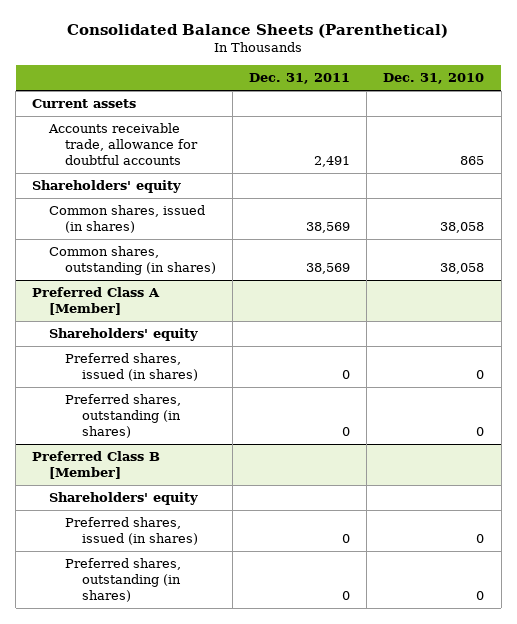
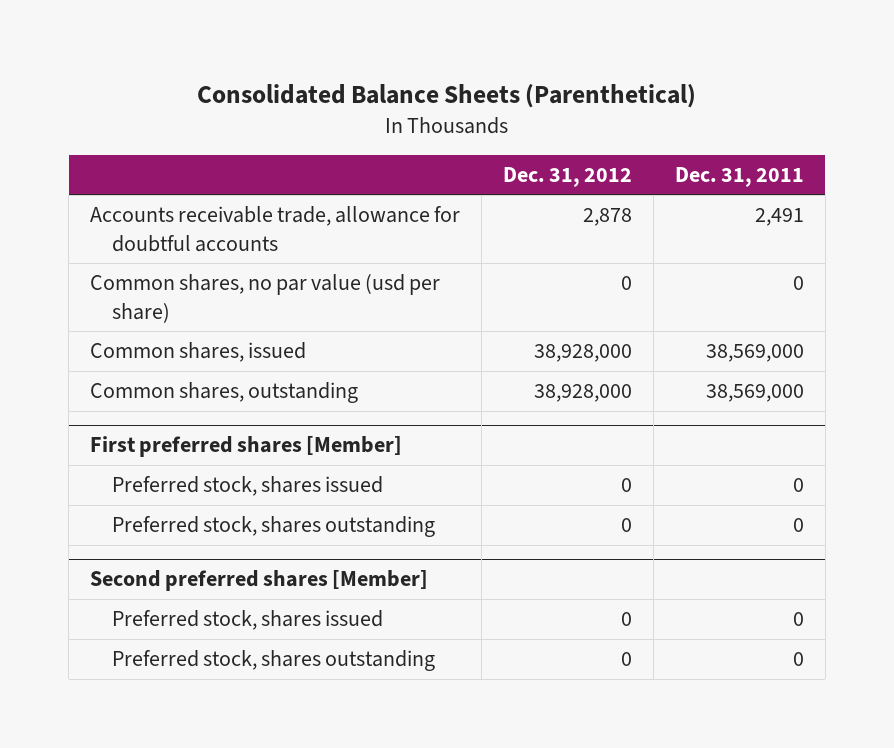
- | Dec. 31, 2011 | Dec. 31, 2010
+ | Dec. 31, 2012 | Dec. 31, 2011
- Current assets
- Shareholders' equity
- Common shares, issued (in shares) | 38,569 | 38,058
- Common shares, outstanding (in shares) | 38,569 | 38,058
- Preferred Class A [Member]
- Shareholders' equity
- Preferred shares, issued (in shares) | 0 | 0
- Preferred shares, outstanding (in shares) | 0 | 0
- Preferred Class B [Member]
- Shareholders' equity
- Preferred shares, issued (in shares) | 0 | 0
- Preferred shares, outstanding (in shares) | 0 | 0
+ Common shares, no par value (usd per share) | 0 | 0
+ Common shares, issued | 38,928,000 | 38,569,000
+ Common shares, outstanding | 38,928,000 | 38,569,000
+ First preferred shares [Member]
+ Preferred stock, shares issued | 0 | 0
+ Preferred stock, shares outstanding | 0 | 0
+ Second preferred shares [Member]
+ Preferred stock, shares issued | 0 | 0
+ Preferred stock, shares outstanding | 0 | 0

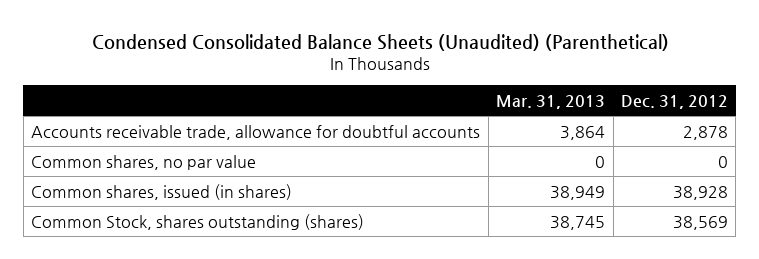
- Consolidated Balance Sheets (Parenthetical)
+ Condensed Consolidated Balance Sheets (Unaudited) (Parenthetical)
- | Dec. 31, 2012 | Dec. 31, 2011
+ | Mar. 31, 2013 | Dec. 31, 2012
- Common shares, no par value (usd per share) | 0 | 0
- Common shares, issued | 38,928,000 | 38,569,000
- Common shares, outstanding | 38,928,000 | 38,569,000
- First preferred shares [Member]
- Preferred stock, shares issued | 0 | 0
- Preferred stock, shares outstanding | 0 | 0
- Second preferred shares [Member]
- Preferred stock, shares issued | 0 | 0
- Preferred stock, shares outstanding | 0 | 0
+ Common shares, no par value | 0 | 0
+ Common shares, issued (in shares) | 38,949 | 38,928
+ Common Stock, shares outstanding (shares) | 38,745 | 38,569

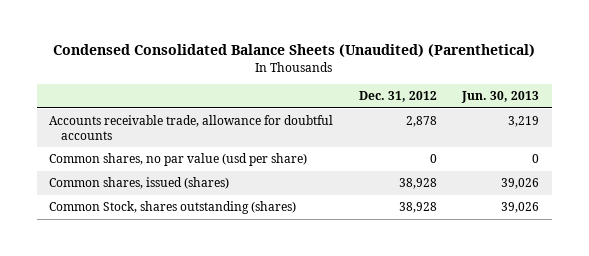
- | Mar. 31, 2013 | Dec. 31, 2012
+ | Dec. 31, 2012 | Jun. 30, 2013
- Common shares, no par value | 0 | 0
- Common shares, issued (in shares) | 38,949 | 38,928
- Common Stock, shares outstanding (shares) | 38,745 | 38,569
+ Common shares, no par value (usd per share) | 0 | 0
+ Common shares, issued (shares) | 38,928 | 39,026
+ Common Stock, shares outstanding (shares) | 38,928 | 39,026

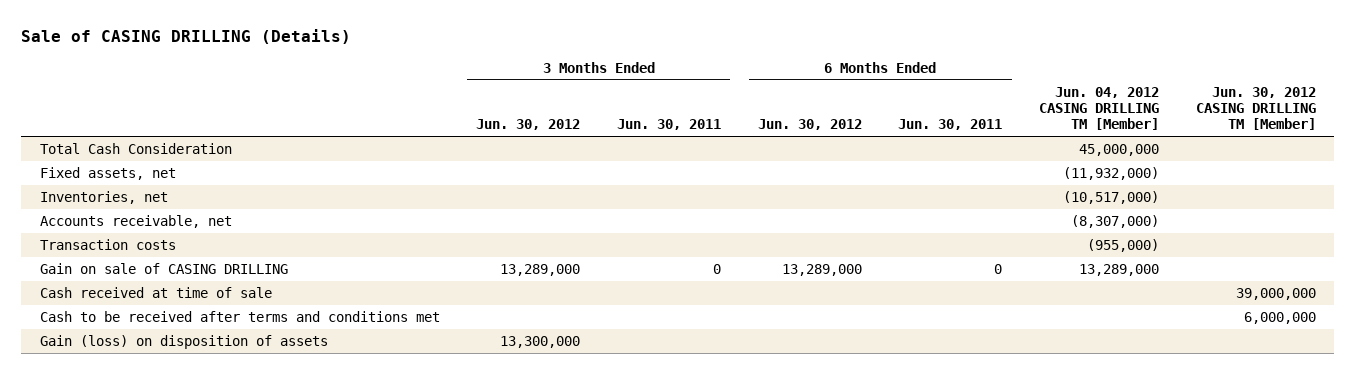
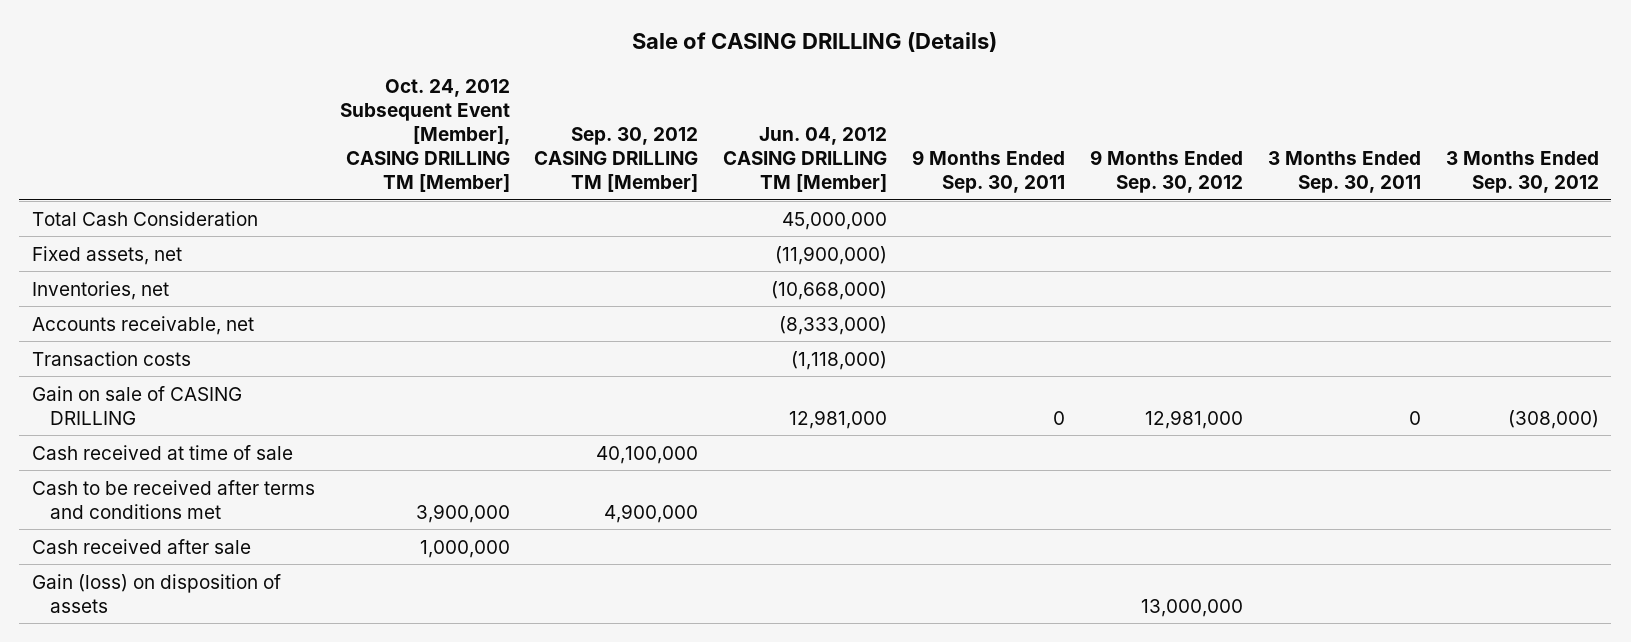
- | 3 Months Ended Jun. 30, 2012 | 3 Months Ended Jun. 30, 2011 | 6 Months Ended Jun. 30, 2012 | 6 Months Ended Jun. 30, 2011 | Jun. 04, 2012 CASING DRILLING TM [Member] | Jun. 30, 2012 CASING DRILLING TM [Member]
+ | Oct. 24, 2012 Subsequent Event [Member], CASING DRILLING TM [Member] | Sep. 30, 2012 CASING DRILLING TM [Member] | Jun. 04, 2012 CASING DRILLING TM [Member] | 9 Months Ended Sep. 30, 2011 | 9 Months Ended Sep. 30, 2012 | 3 Months Ended Sep. 30, 2011 | 3 Months Ended Sep. 30, 2012
- Fixed assets, net | | | | | (11,932,000) |
- Inventories, net | | | | | (10,517,000) |
- Accounts receivable, net | | | | | (8,307,000) |
- Transaction costs | | | | | (955,000) |
- Gain on sale of CASING DRILLING | 13,289,000 | 0 | 13,289,000 | 0 | 13,289,000 |
+ Fixed assets, net | | | (11,900,000) | | | |
+ Inventories, net | | | (10,668,000) | | | |
+ Accounts receivable, net | | | (8,333,000) | | | |
+ Transaction costs | | | (1,118,000) | | | |
+ Gain on sale of CASING DRILLING | | | 12,981,000 | 0 | 12,981,000 | 0 | (308,000)
+ Cash received after sale | 1,000,000 | | | | | |

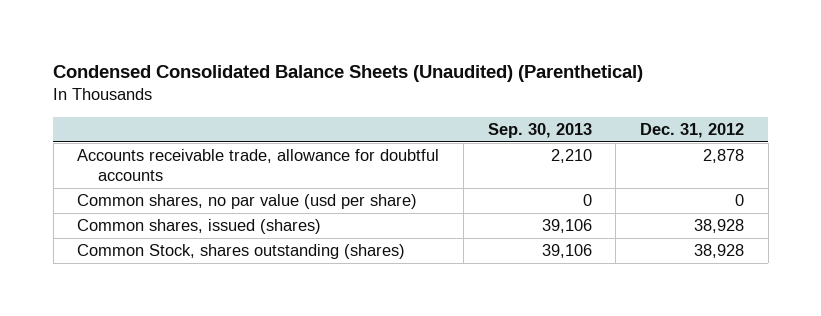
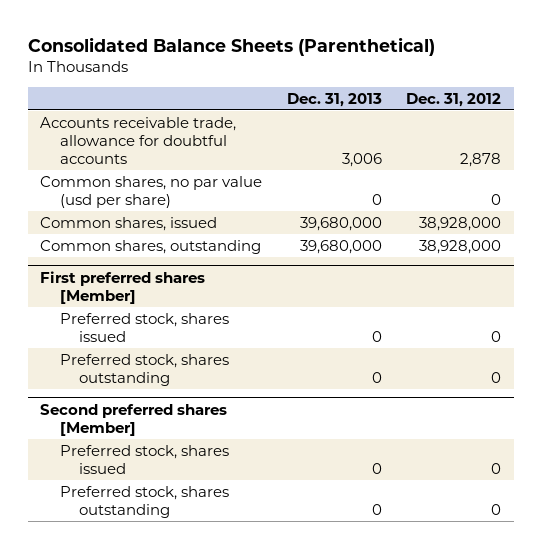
- Condensed Consolidated Balance Sheets (Unaudited) (Parenthetical)
+ Consolidated Balance Sheets (Parenthetical)
- | Sep. 30, 2013 | Dec. 31, 2012
+ | Dec. 31, 2013 | Dec. 31, 2012
- Common shares, issued (shares) | 39,106 | 38,928
- Common Stock, shares outstanding (shares) | 39,106 | 38,928
+ Common shares, issued | 39,680,000 | 38,928,000
+ Common shares, outstanding | 39,680,000 | 38,928,000
+ First preferred shares [Member]
+ Preferred stock, shares issued | 0 | 0
+ Preferred stock, shares outstanding | 0 | 0
+ Second preferred shares [Member]
+ Preferred stock, shares issued | 0 | 0
+ Preferred stock, shares outstanding | 0 | 0

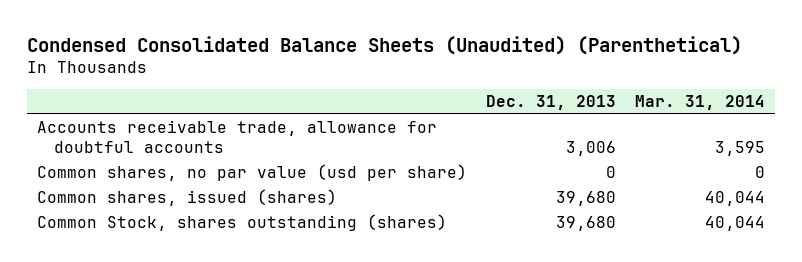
- Consolidated Balance Sheets (Parenthetical)
+ Condensed Consolidated Balance Sheets (Unaudited) (Parenthetical)
- | Dec. 31, 2013 | Dec. 31, 2012
+ | Dec. 31, 2013 | Mar. 31, 2014
- Common shares, issued | 39,680,000 | 38,928,000
- Common shares, outstanding | 39,680,000 | 38,928,000
- First preferred shares [Member]
- Preferred stock, shares issued | 0 | 0
- Preferred stock, shares outstanding | 0 | 0
- Second preferred shares [Member]
- Preferred stock, shares issued | 0 | 0
- Preferred stock, shares outstanding | 0 | 0
+ Common shares, issued (shares) | 39,680 | 40,044
+ Common Stock, shares outstanding (shares) | 39,680 | 40,044

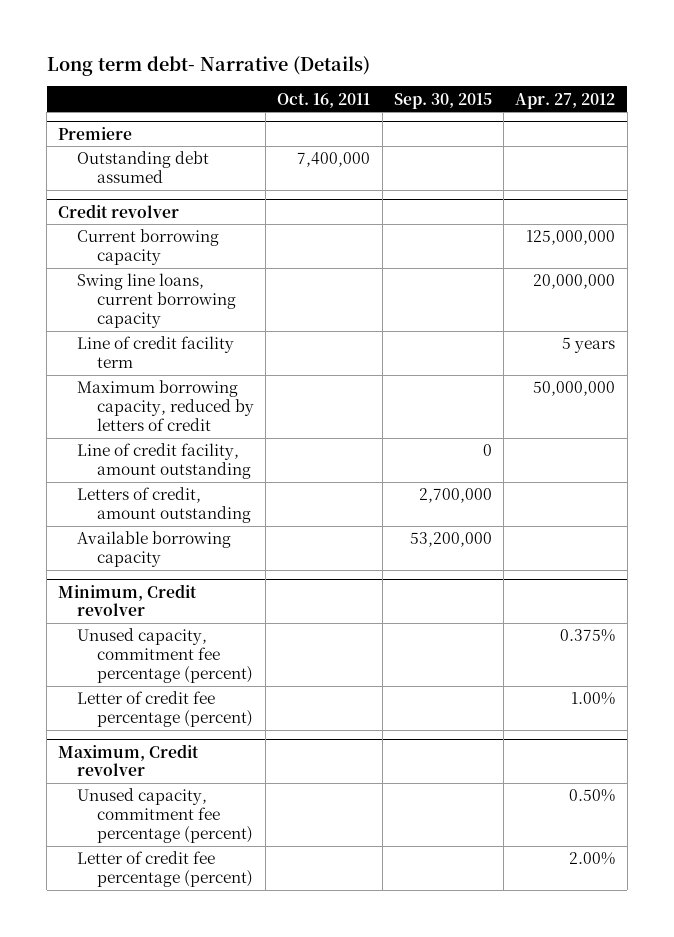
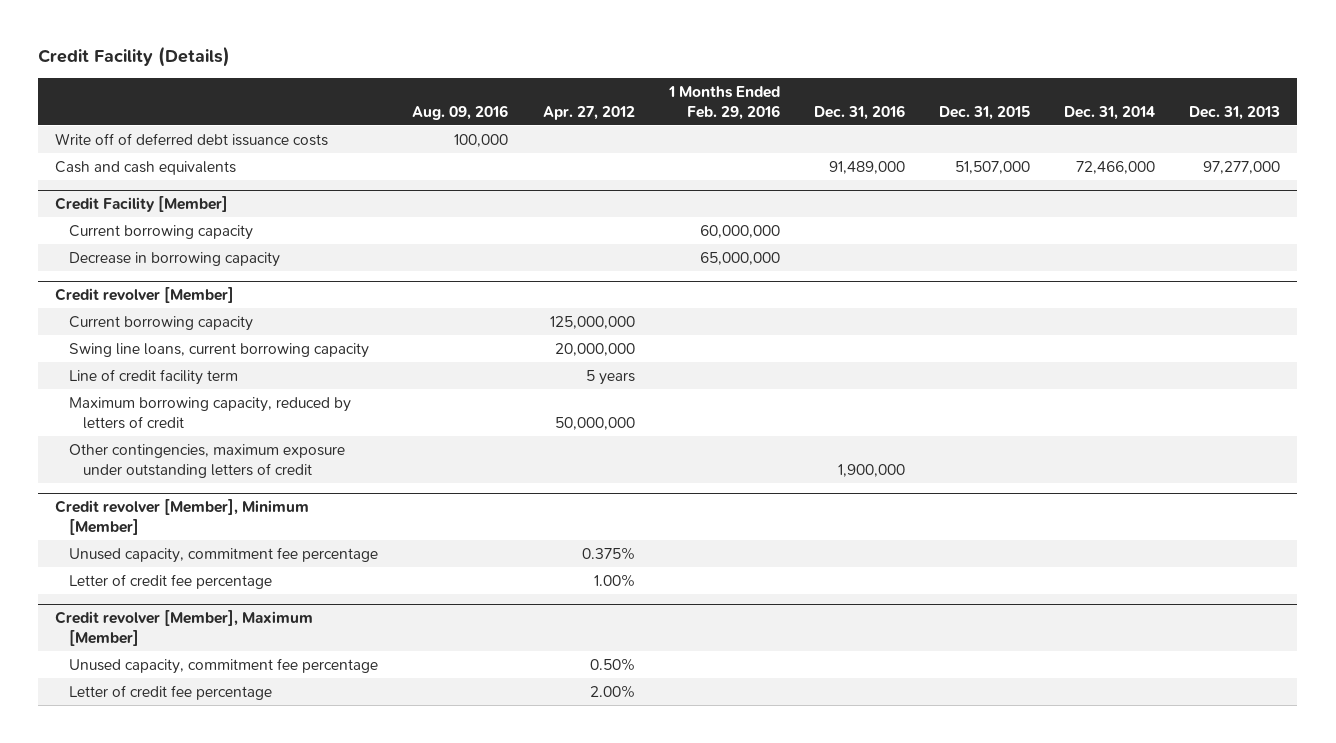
- Long term debt- Narrative (Details)
+ Credit Facility (Details)
- | Oct. 16, 2011 | Sep. 30, 2015 | Apr. 27, 2012
+ | Aug. 09, 2016 | Apr. 27, 2012 | 1 Months Ended Feb. 29, 2016 | Dec. 31, 2016 | Dec. 31, 2015 | Dec. 31, 2014 | Dec. 31, 2013
- Premiere
- Outstanding debt assumed | 7,400,000 | |
- Credit revolver
+ Write off of deferred debt issuance costs | 100,000 | | | | | |
+ Cash and cash equivalents | | | | 91,489,000 | 51,507,000 | 72,466,000 | 97,277,000
+ Credit Facility [Member]
+ Current borrowing capacity | | | 60,000,000 | | | |
+ Decrease in borrowing capacity | | | 65,000,000 | | | |
+ Credit revolver [Member]
- Line of credit facility, amount outstanding | | 0 |
- Letters of credit, amount outstanding | | 2,700,000 |
- Available borrowing capacity | | 53,200,000 |
- Minimum, Credit revolver
- Unused capacity, commitment fee percentage (percent) | | | 0.375%
- Letter of credit fee percentage (percent) | | | 1.00%
- Maximum, Credit revolver
- Unused capacity, commitment fee percentage (percent) | | | 0.50%
- Letter of credit fee percentage (percent) | | | 2.00%
+ Other contingencies, maximum exposure under outstanding letters of credit | | | | 1,900,000 | | |
+ Credit revolver [Member], Minimum [Member]
+ Unused capacity, commitment fee percentage | | 0.375% | | | | |
+ Letter of credit fee percentage | | 1.00% | | | | |
+ Credit revolver [Member], Maximum [Member]
+ Unused capacity, commitment fee percentage | | 0.50% | | | | |
+ Letter of credit fee percentage | | 2.00% | | | | |

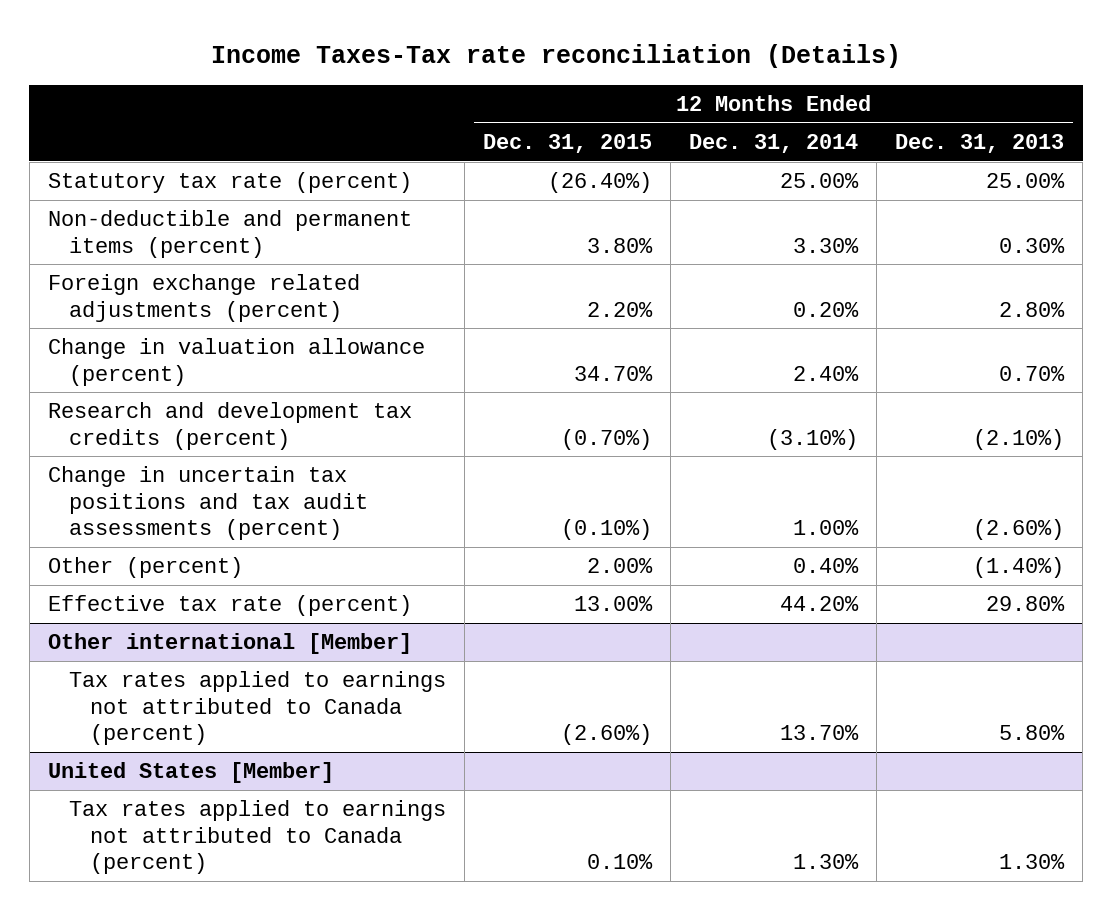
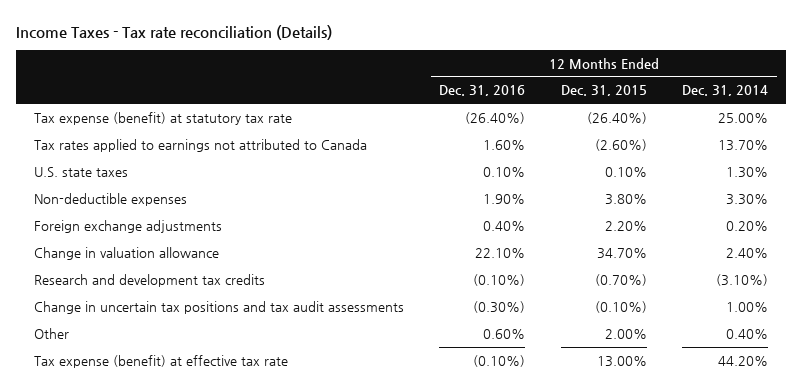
- Income Taxes-Tax rate reconciliation (Details)
+ Income Taxes - Tax rate reconciliation (Details)
- | 12 Months Ended Dec. 31, 2015 | 12 Months Ended Dec. 31, 2014 | 12 Months Ended Dec. 31, 2013
+ | 12 Months Ended Dec. 31, 2016 | 12 Months Ended Dec. 31, 2015 | 12 Months Ended Dec. 31, 2014
- Statutory tax rate (percent) | (26.40%) | 25.00% | 25.00%
- Non-deductible and permanent items (percent) | 3.80% | 3.30% | 0.30%
- Foreign exchange related adjustments (percent) | 2.20% | 0.20% | 2.80%
- Change in valuation allowance (percent) | 34.70% | 2.40% | 0.70%
- Research and development tax credits (percent) | (0.70%) | (3.10%) | (2.10%)
- Change in uncertain tax positions and tax audit assessments (percent) | (0.10%) | 1.00% | (2.60%)
- Other (percent) | 2.00% | 0.40% | (1.40%)
- Effective tax rate (percent) | 13.00% | 44.20% | 29.80%
- Other international [Member]
- Tax rates applied to earnings not attributed to Canada (percent) | (2.60%) | 13.70% | 5.80%
- United States [Member]
- Tax rates applied to earnings not attributed to Canada (percent) | 0.10% | 1.30% | 1.30%
+ Tax expense (benefit) at statutory tax rate | (26.40%) | (26.40%) | 25.00%
+ Tax rates applied to earnings not attributed to Canada | 1.60% | (2.60%) | 13.70%
+ U.S. state taxes | 0.10% | 0.10% | 1.30%
+ Non-deductible expenses | 1.90% | 3.80% | 3.30%
+ Foreign exchange adjustments | 0.40% | 2.20% | 0.20%
+ Change in valuation allowance | 22.10% | 34.70% | 2.40%
+ Research and development tax credits | (0.10%) | (0.70%) | (3.10%)
+ Change in uncertain tax positions and tax audit assessments | (0.30%) | (0.10%) | 1.00%
+ Other | 0.60% | 2.00% | 0.40%
+ Tax expense (benefit) at effective tax rate | (0.10%) | 13.00% | 44.20%

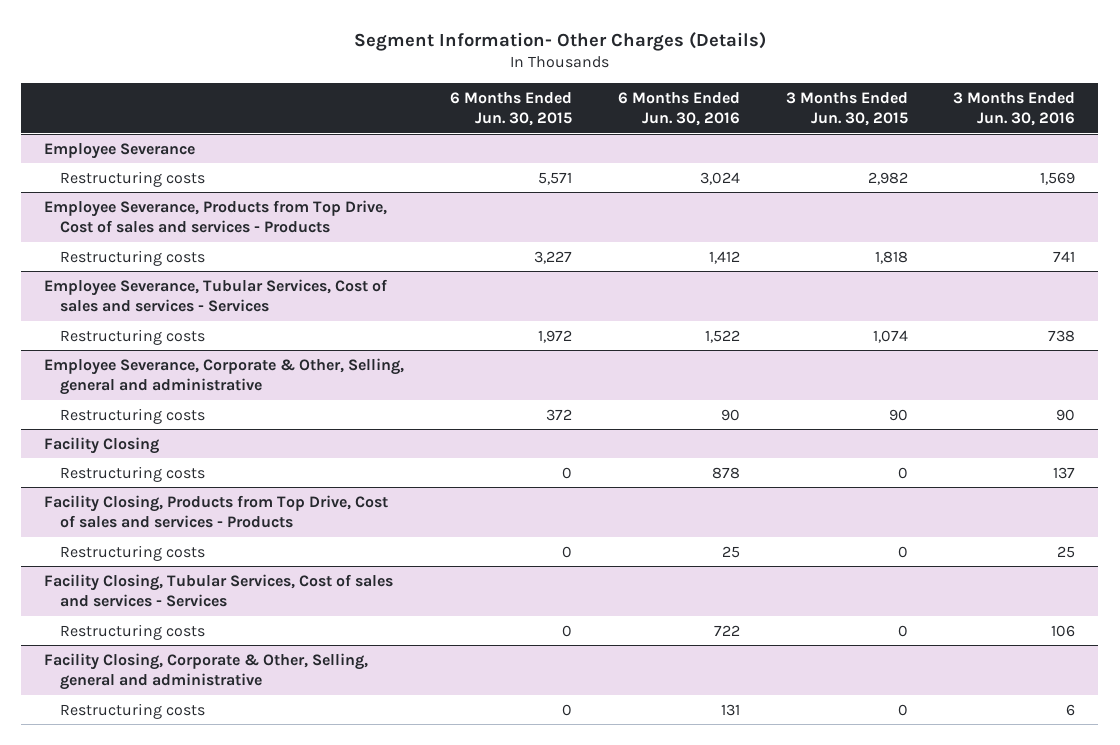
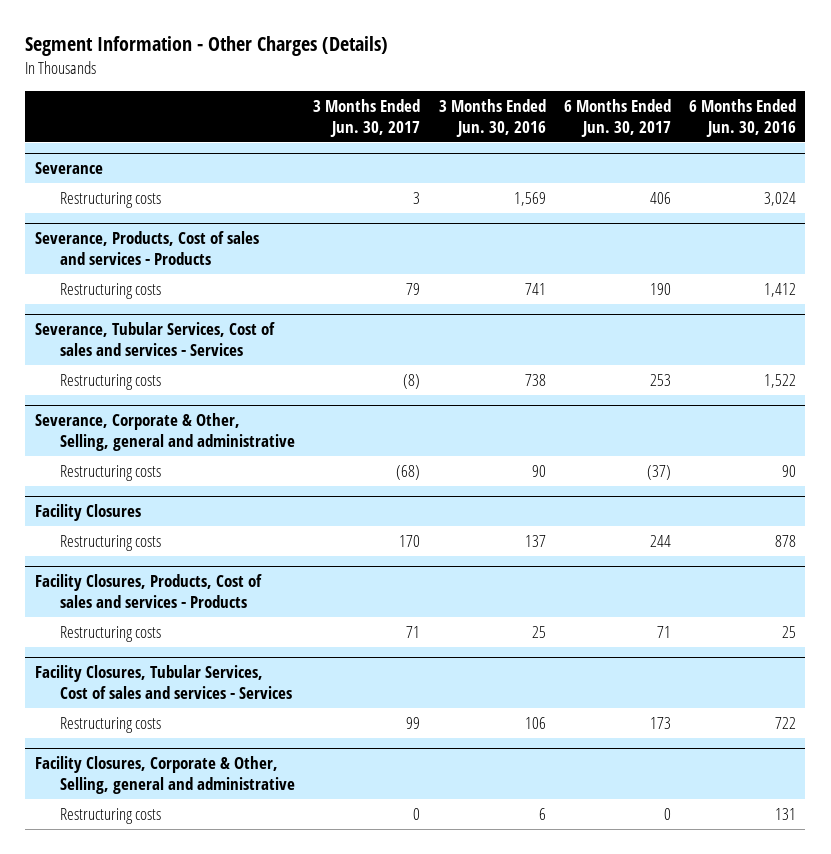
- Segment Information- Other Charges (Details)
+ Segment Information - Other Charges (Details)
- | 6 Months Ended Jun. 30, 2015 | 6 Months Ended Jun. 30, 2016 | 3 Months Ended Jun. 30, 2015 | 3 Months Ended Jun. 30, 2016
+ | 3 Months Ended Jun. 30, 2017 | 3 Months Ended Jun. 30, 2016 | 6 Months Ended Jun. 30, 2017 | 6 Months Ended Jun. 30, 2016
- Employee Severance
+ Severance
- Employee Severance, Products from Top Drive, Cost of sales and services - Products
+ Severance, Products, Cost of sales and services - Products
- Employee Severance, Tubular Services, Cost of sales and services - Services
+ Severance, Tubular Services, Cost of sales and services - Services
- Employee Severance, Corporate & Other, Selling, general and administrative
+ Severance, Corporate & Other, Selling, general and administrative
- Facility Closing
+ Facility Closures
- Facility Closing, Products from Top Drive, Cost of sales and services - Products
+ Facility Closures, Products, Cost of sales and services - Products
- Facility Closing, Tubular Services, Cost of sales and services - Services
+ Facility Closures, Tubular Services, Cost of sales and services - Services
- Facility Closing, Corporate & Other, Selling, general and administrative
+ Facility Closures, Corporate & Other, Selling, general and administrative

